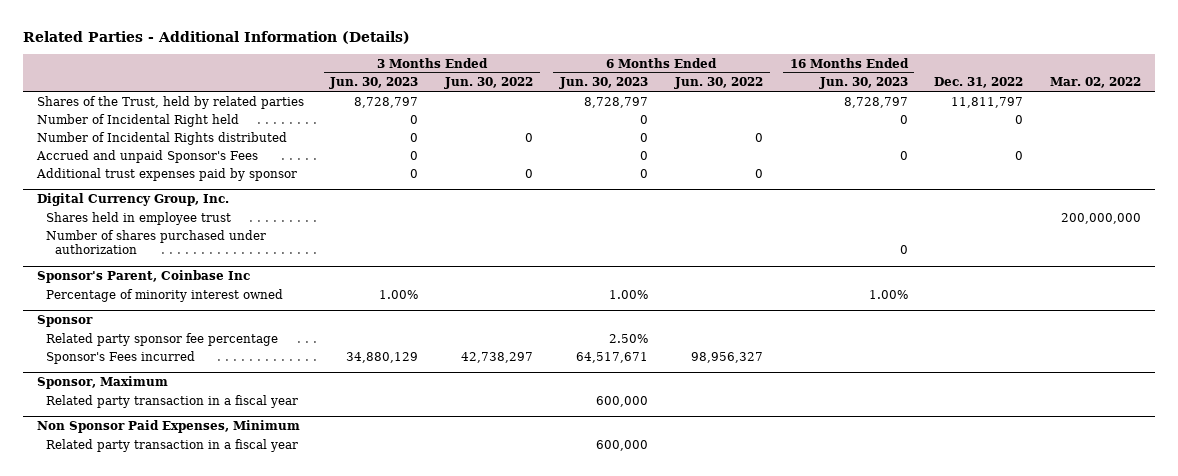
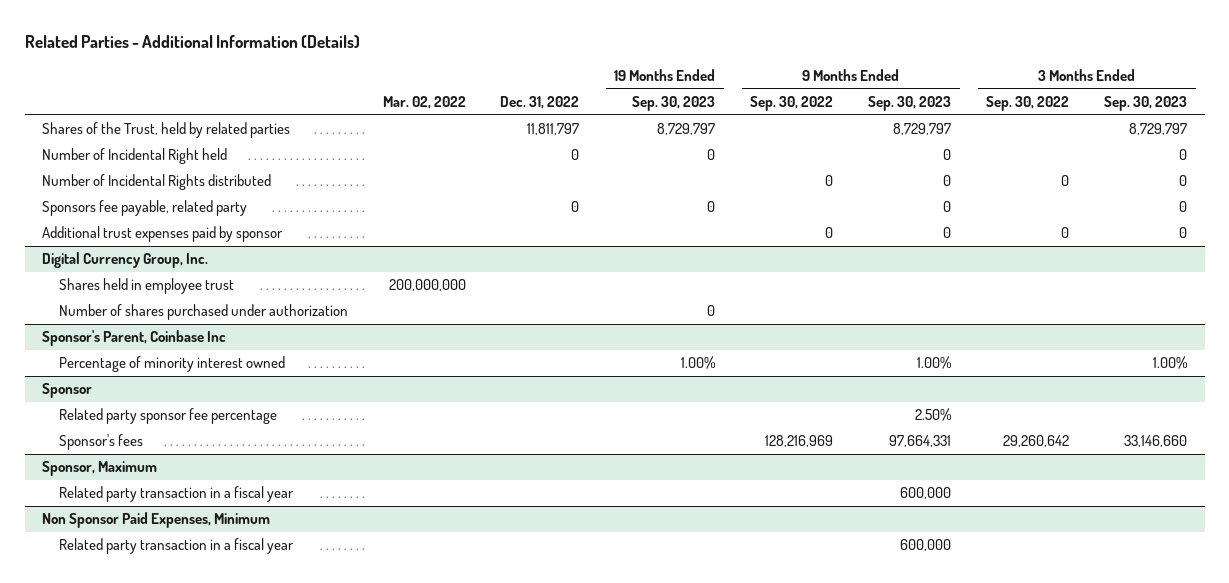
- | 3 Months Ended Jun. 30, 2023 | 3 Months Ended Jun. 30, 2022 | 6 Months Ended Jun. 30, 2023 | 6 Months Ended Jun. 30, 2022 | 16 Months Ended Jun. 30, 2023 | Dec. 31, 2022 | Mar. 02, 2022
+ | Mar. 02, 2022 | Dec. 31, 2022 | 19 Months Ended Sep. 30, 2023 | 9 Months Ended Sep. 30, 2022 | 9 Months Ended Sep. 30, 2023 | 3 Months Ended Sep. 30, 2022 | 3 Months Ended Sep. 30, 2023
- Accrued and unpaid Sponsor's Fees | 0 | | 0 | | 0 | 0 |
+ Sponsors fee payable, related party | | 0 | 0 | | 0 | | 0
@ Sponsor
- Sponsor's Fees incurred | 34,880,129 | 42,738,297 | 64,517,671 | 98,956,327 | | |
+ Sponsor's fees | | | | 128,216,969 | 97,664,331 | 29,260,642 | 33,146,660

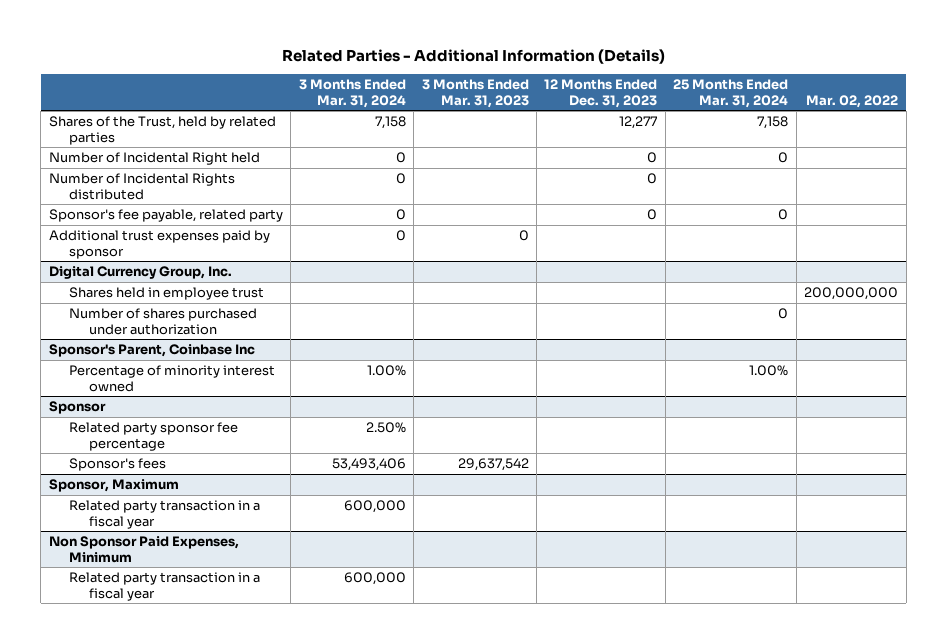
- | Mar. 02, 2022 | Dec. 31, 2022 | 19 Months Ended Sep. 30, 2023 | 9 Months Ended Sep. 30, 2022 | 9 Months Ended Sep. 30, 2023 | 3 Months Ended Sep. 30, 2022 | 3 Months Ended Sep. 30, 2023
+ | 3 Months Ended Mar. 31, 2024 | 3 Months Ended Mar. 31, 2023 | 12 Months Ended Dec. 31, 2023 | 25 Months Ended Mar. 31, 2024 | Mar. 02, 2022
- Sponsors fee payable, related party | | 0 | 0 | | 0 | | 0
+ Sponsor's fee payable, related party | 0 | | 0 | 0 |

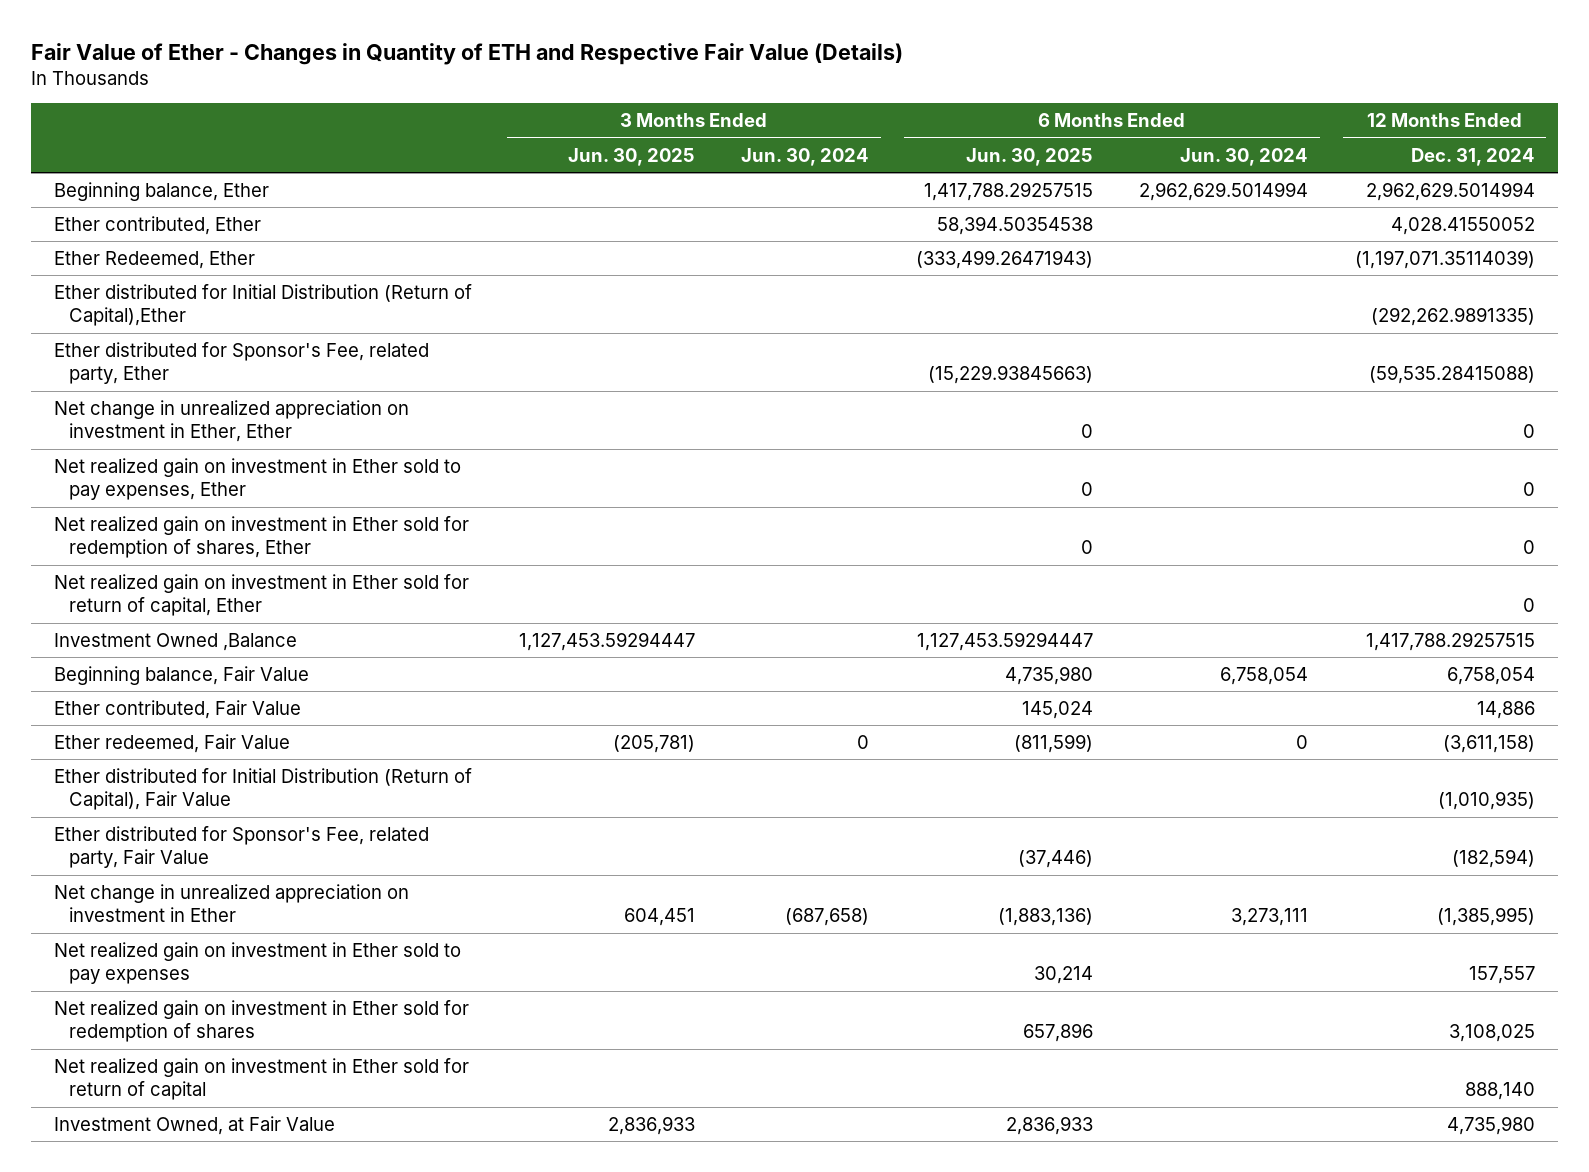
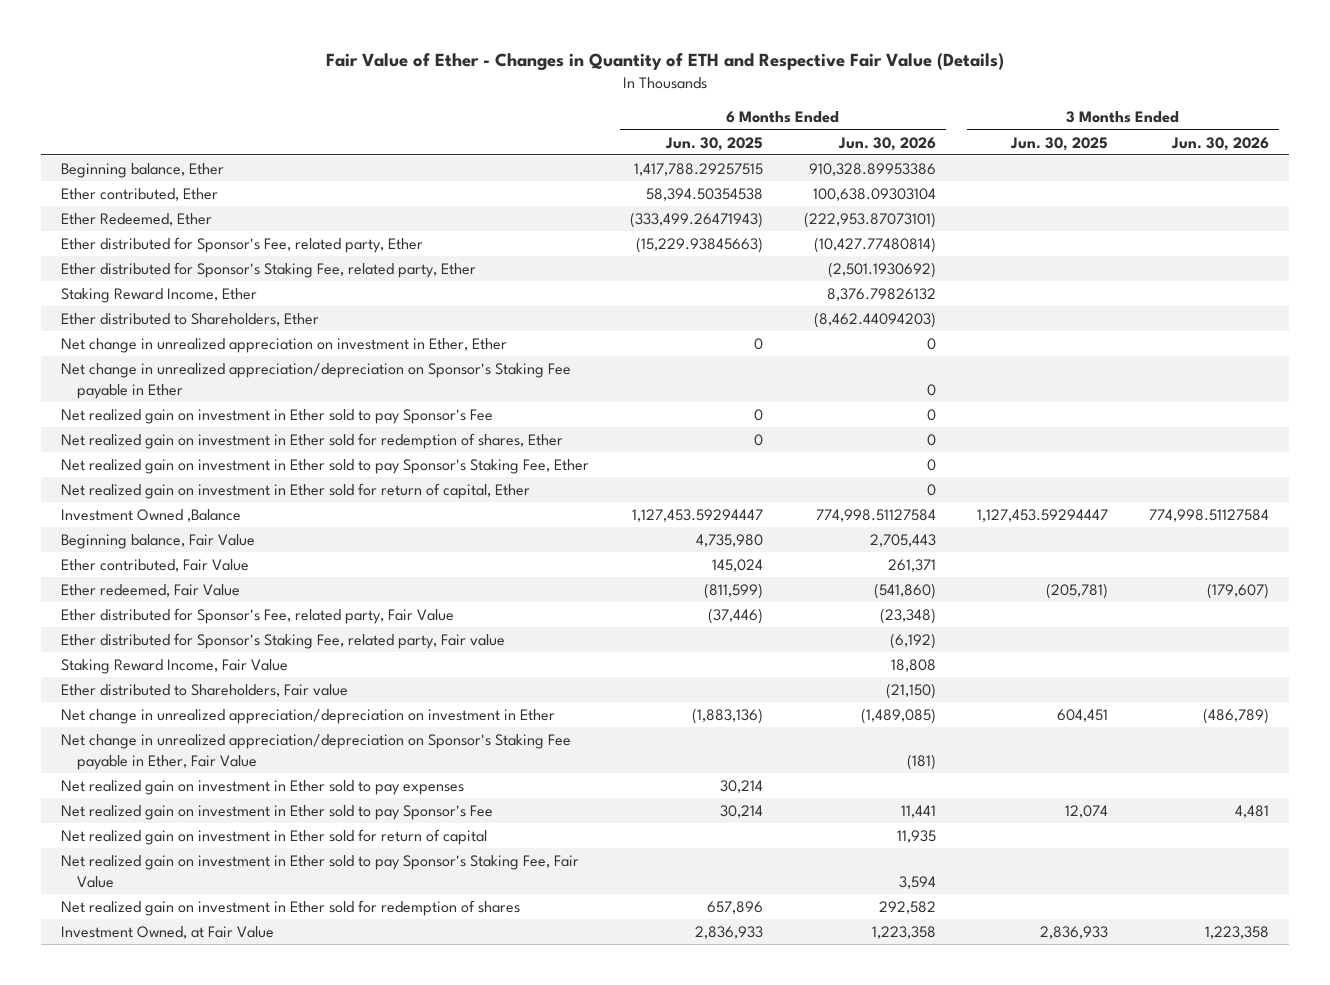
- | 3 Months Ended Jun. 30, 2025 | 3 Months Ended Jun. 30, 2024 | 6 Months Ended Jun. 30, 2025 | 6 Months Ended Jun. 30, 2024 | 12 Months Ended Dec. 31, 2024
+ | 6 Months Ended Jun. 30, 2025 | 6 Months Ended Jun. 30, 2026 | 3 Months Ended Jun. 30, 2025 | 3 Months Ended Jun. 30, 2026
- Ether distributed for Initial Distribution (Return of Capital),Ether | | | | | (292,262.9891335)
+ Ether distributed for Sponsor's Staking Fee, related party, Ether | | (2,501.1930692) | |
+ Staking Reward Income, Ether | | 8,376.79826132 | |
+ Ether distributed to Shareholders, Ether | | (8,462.44094203) | |
- Net realized gain on investment in Ether sold to pay expenses, Ether | | | 0 | | 0
+ Net change in unrealized appreciation/depreciation on Sponsor's Staking Fee payable in Ether | | 0 | |
+ Net realized gain on investment in Ether sold to pay Sponsor's Fee | 0 | 0 | |
+ Net realized gain on investment in Ether sold to pay Sponsor's Staking Fee, Ether | | 0 | |
- Ether distributed for Initial Distribution (Return of Capital), Fair Value | | | | | (1,010,935)
- Net change in unrealized appreciation on investment in Ether | 604,451 | (687,658) | (1,883,136) | 3,273,111 | (1,385,995)
+ Ether distributed for Sponsor's Staking Fee, related party, Fair value | | (6,192) | |
+ Staking Reward Income, Fair Value | | 18,808 | |
+ Ether distributed to Shareholders, Fair value | | (21,150) | |
+ Net change in unrealized appreciation/depreciation on investment in Ether | (1,883,136) | (1,489,085) | 604,451 | (486,789)
+ Net change in unrealized appreciation/depreciation on Sponsor's Staking Fee payable in Ether, Fair Value | | (181) | |
+ Net realized gain on investment in Ether sold to pay Sponsor's Fee | 30,214 | 11,441 | 12,074 | 4,481
+ Net realized gain on investment in Ether sold to pay Sponsor's Staking Fee, Fair Value | | 3,594 | |
moved down: Net realized gain on investment in Ether sold for redemption of shares | 657,896 | 292,582 | |

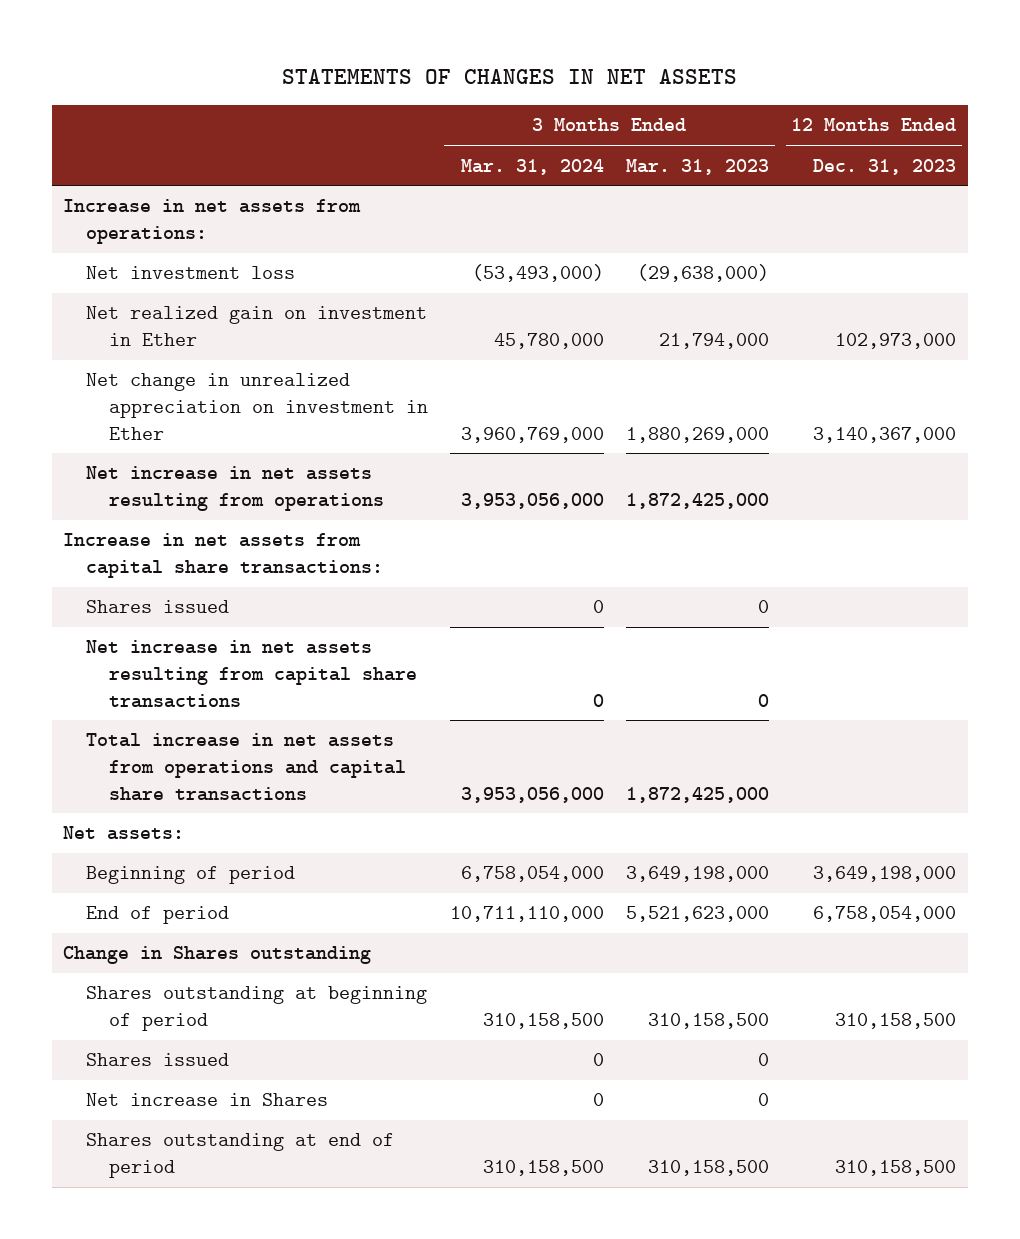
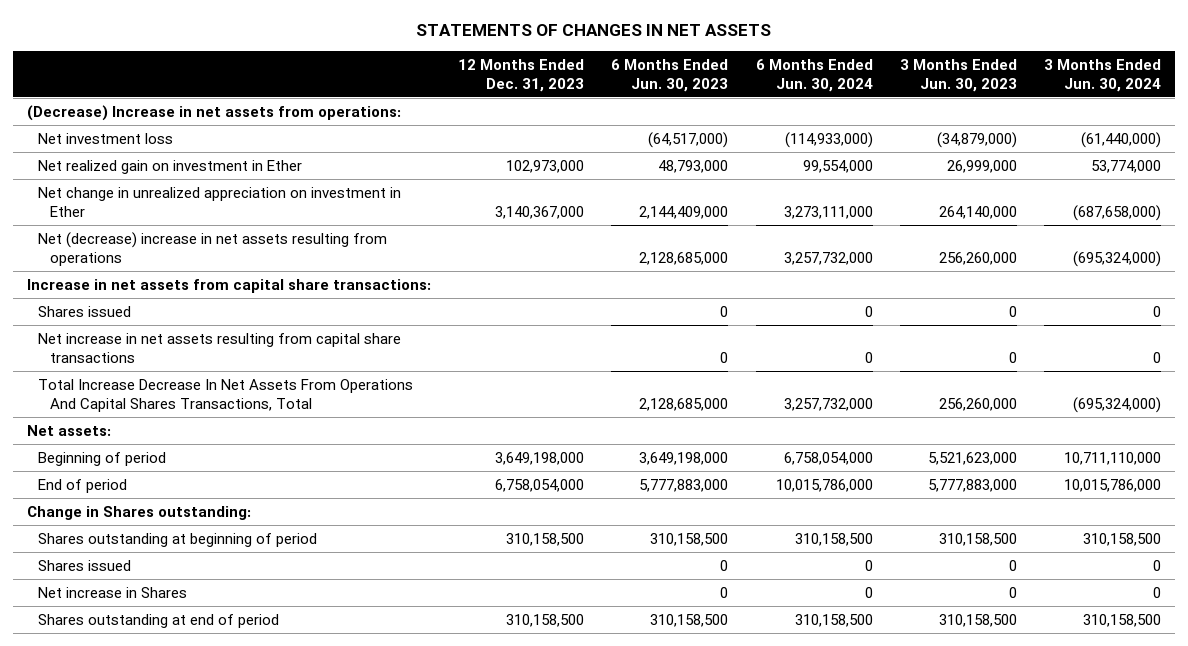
- | 3 Months Ended Mar. 31, 2024 | 3 Months Ended Mar. 31, 2023 | 12 Months Ended Dec. 31, 2023
+ | 12 Months Ended Dec. 31, 2023 | 6 Months Ended Jun. 30, 2023 | 6 Months Ended Jun. 30, 2024 | 3 Months Ended Jun. 30, 2023 | 3 Months Ended Jun. 30, 2024
- Increase in net assets from operations:
+ (Decrease) Increase in net assets from operations:
- Net increase in net assets resulting from operations | 3,953,056,000 | 1,872,425,000 |
+ Net (decrease) increase in net assets resulting from operations | | 2,128,685,000 | 3,257,732,000 | 256,260,000 | (695,324,000)
- Total increase in net assets from operations and capital share transactions | 3,953,056,000 | 1,872,425,000 |
+ Total Increase Decrease In Net Assets From Operations And Capital Shares Transactions, Total | | 2,128,685,000 | 3,257,732,000 | 256,260,000 | (695,324,000)
- Change in Shares outstanding
+ Change in Shares outstanding:

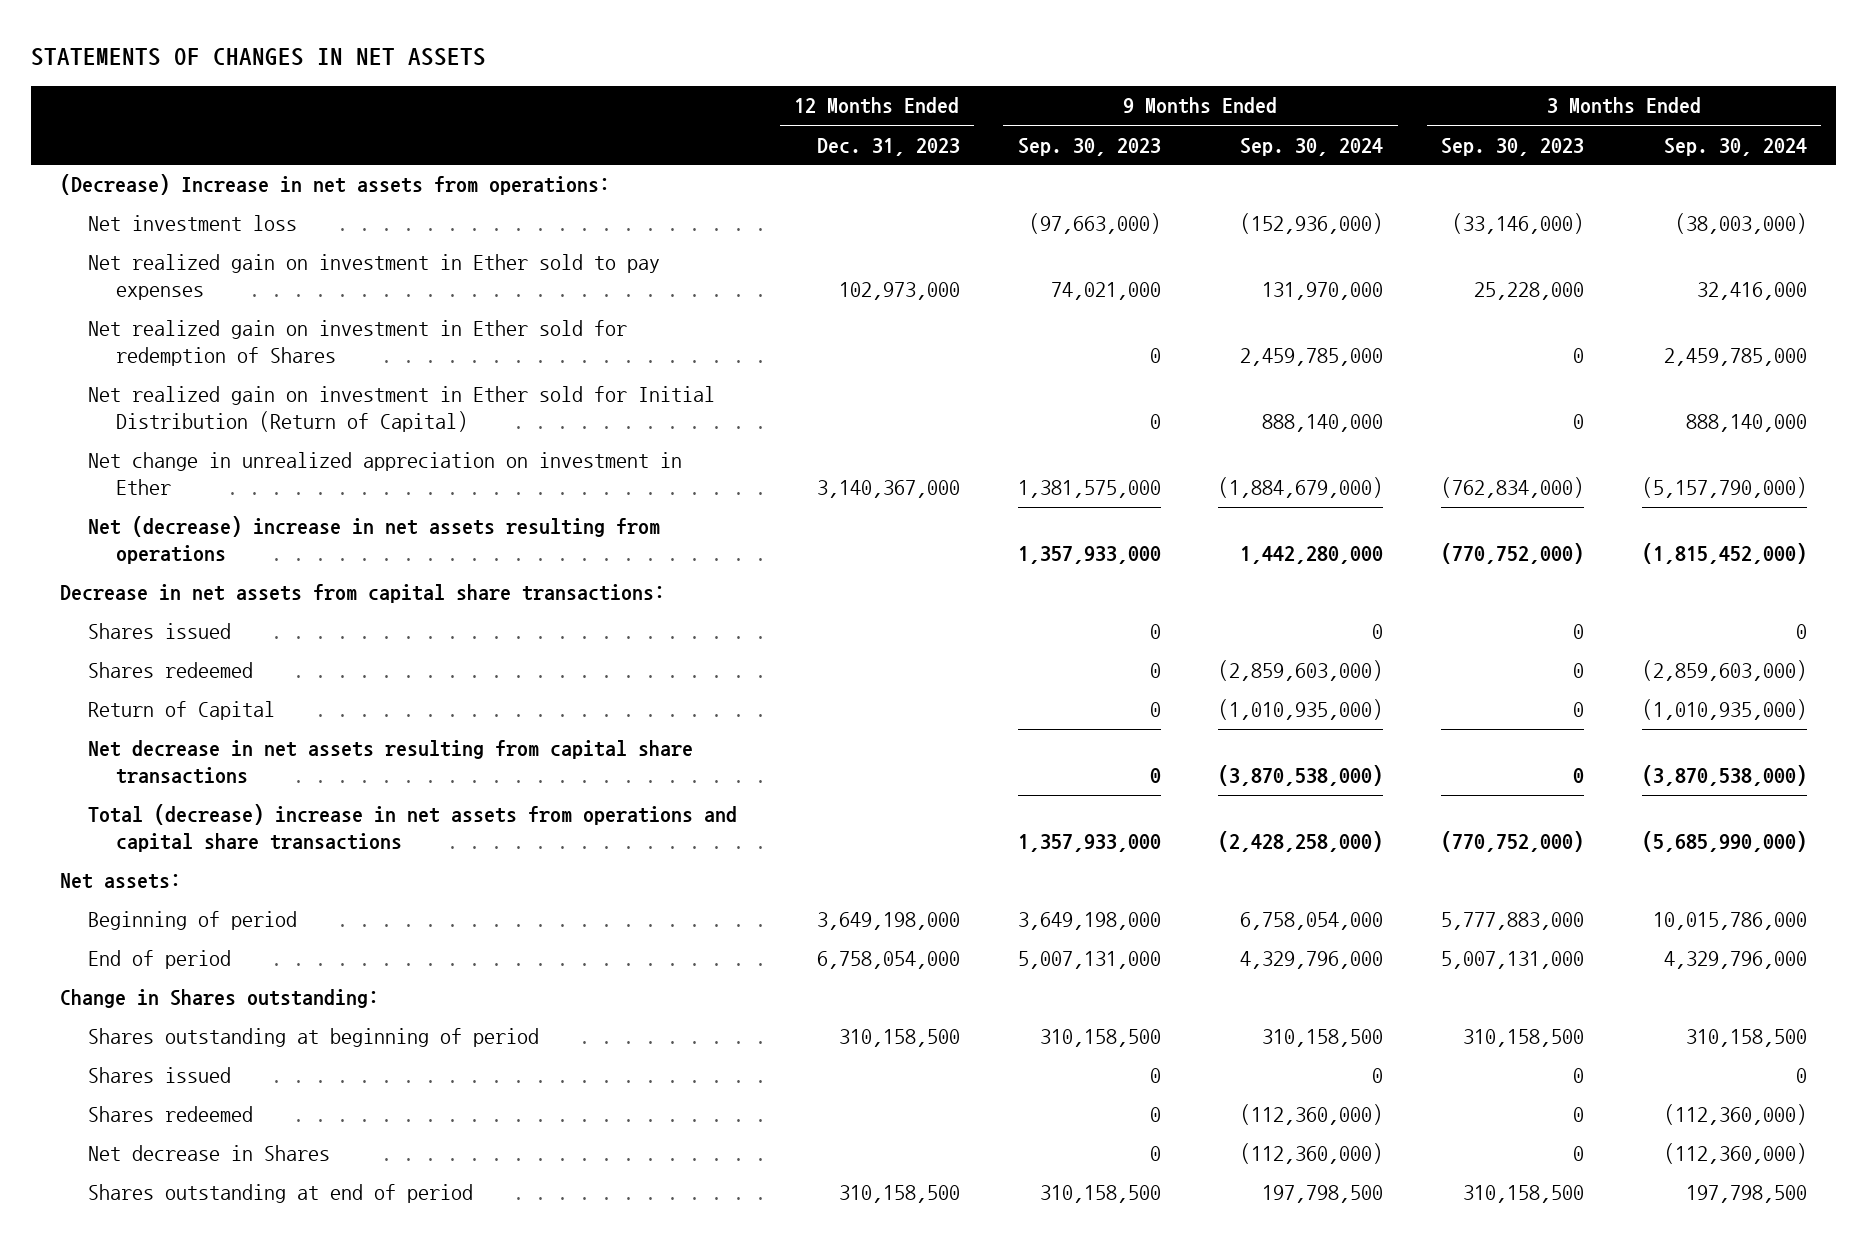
- | 12 Months Ended Dec. 31, 2023 | 6 Months Ended Jun. 30, 2023 | 6 Months Ended Jun. 30, 2024 | 3 Months Ended Jun. 30, 2023 | 3 Months Ended Jun. 30, 2024
+ | 12 Months Ended Dec. 31, 2023 | 9 Months Ended Sep. 30, 2023 | 9 Months Ended Sep. 30, 2024 | 3 Months Ended Sep. 30, 2023 | 3 Months Ended Sep. 30, 2024
- Net realized gain on investment in Ether | 102,973,000 | 48,793,000 | 99,554,000 | 26,999,000 | 53,774,000
+ Net realized gain on investment in Ether sold to pay expenses | 102,973,000 | 74,021,000 | 131,970,000 | 25,228,000 | 32,416,000
+ Net realized gain on investment in Ether sold for redemption of Shares | | 0 | 2,459,785,000 | 0 | 2,459,785,000
+ Net realized gain on investment in Ether sold for Initial Distribution (Return of Capital) | | 0 | 888,140,000 | 0 | 888,140,000
- Increase in net assets from capital share transactions:
+ Decrease in net assets from capital share transactions:
- Net increase in net assets resulting from capital share transactions | | 0 | 0 | 0 | 0
- Total Increase Decrease In Net Assets From Operations And Capital Shares Transactions, Total | | 2,128,685,000 | 3,257,732,000 | 256,260,000 | (695,324,000)
+ Shares redeemed | | 0 | (2,859,603,000) | 0 | (2,859,603,000)
+ Return of Capital | | 0 | (1,010,935,000) | 0 | (1,010,935,000)
+ Net decrease in net assets resulting from capital share transactions | | 0 | (3,870,538,000) | 0 | (3,870,538,000)
+ Total (decrease) increase in net assets from operations and capital share transactions | | 1,357,933,000 | (2,428,258,000) | (770,752,000) | (5,685,990,000)
- Net increase in Shares | | 0 | 0 | 0 | 0
+ Shares redeemed | | 0 | (112,360,000) | 0 | (112,360,000)
+ Net decrease in Shares | | 0 | (112,360,000) | 0 | (112,360,000)

